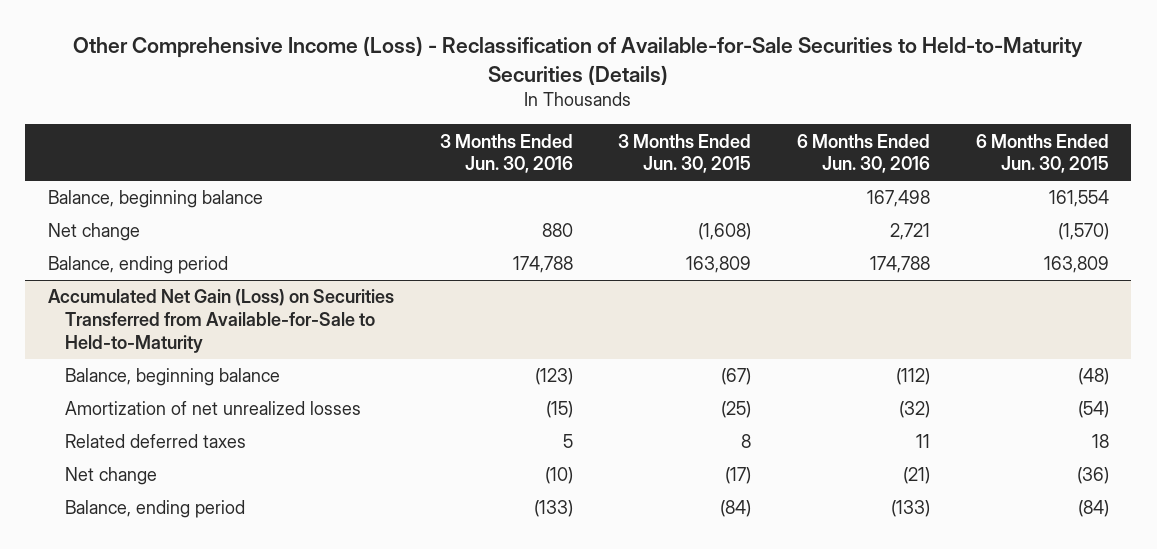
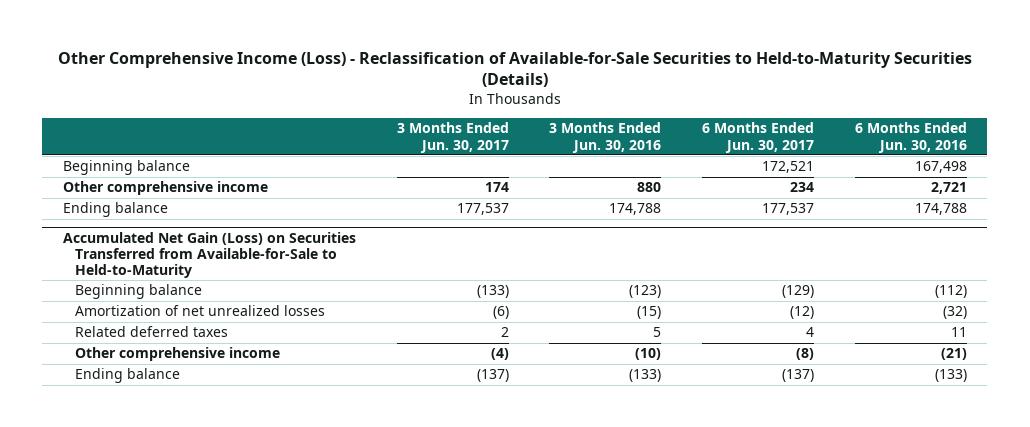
- | 3 Months Ended Jun. 30, 2016 | 3 Months Ended Jun. 30, 2015 | 6 Months Ended Jun. 30, 2016 | 6 Months Ended Jun. 30, 2015
+ | 3 Months Ended Jun. 30, 2017 | 3 Months Ended Jun. 30, 2016 | 6 Months Ended Jun. 30, 2017 | 6 Months Ended Jun. 30, 2016
- Balance, beginning balance | | | 167,498 | 161,554
- Net change | 880 | (1,608) | 2,721 | (1,570)
- Balance, ending period | 174,788 | 163,809 | 174,788 | 163,809
+ Beginning balance | | | 172,521 | 167,498
+ Other comprehensive income | 174 | 880 | 234 | 2,721
+ Ending balance | 177,537 | 174,788 | 177,537 | 174,788
@ Accumulated Net Gain (Loss) on Securities Transferred from Available-for-Sale to Held-to-Maturity
- Balance, beginning balance | (123) | (67) | (112) | (48)
+ Beginning balance | (133) | (123) | (129) | (112)
- Net change | (10) | (17) | (21) | (36)
- Balance, ending period | (133) | (84) | (133) | (84)
+ Other comprehensive income | (4) | (10) | (8) | (21)
+ Ending balance | (137) | (133) | (137) | (133)

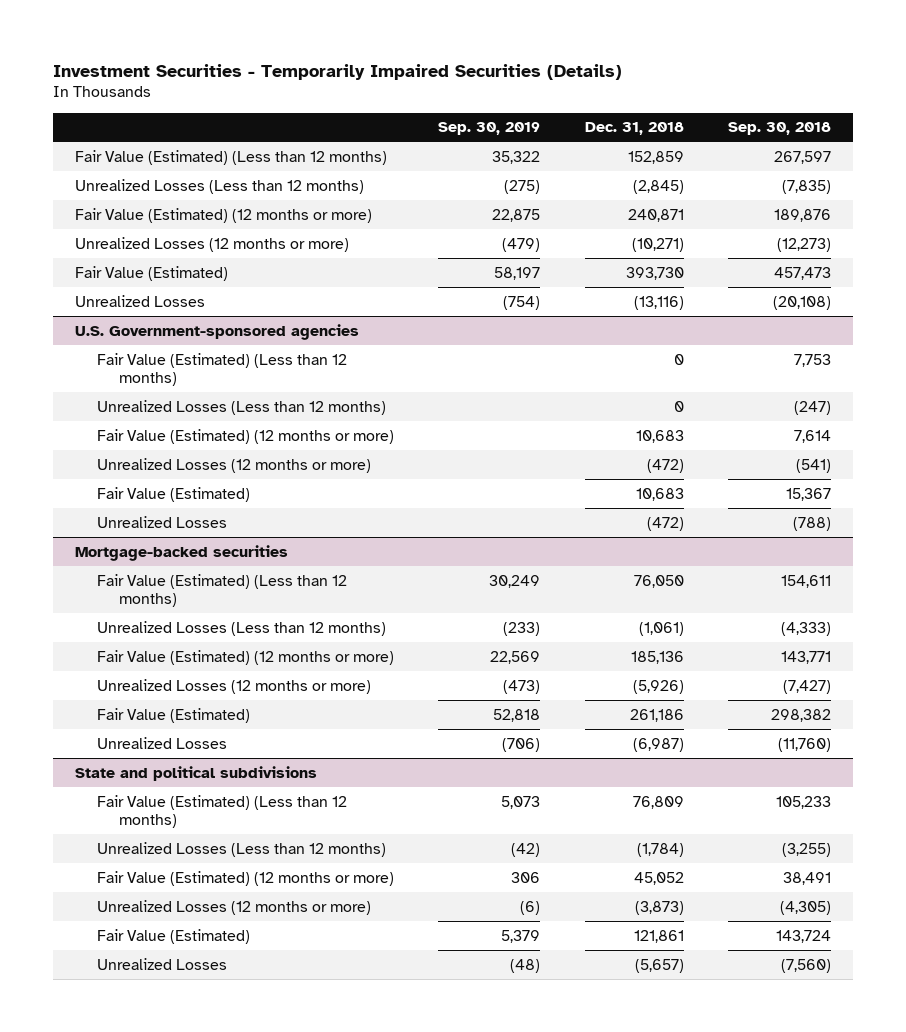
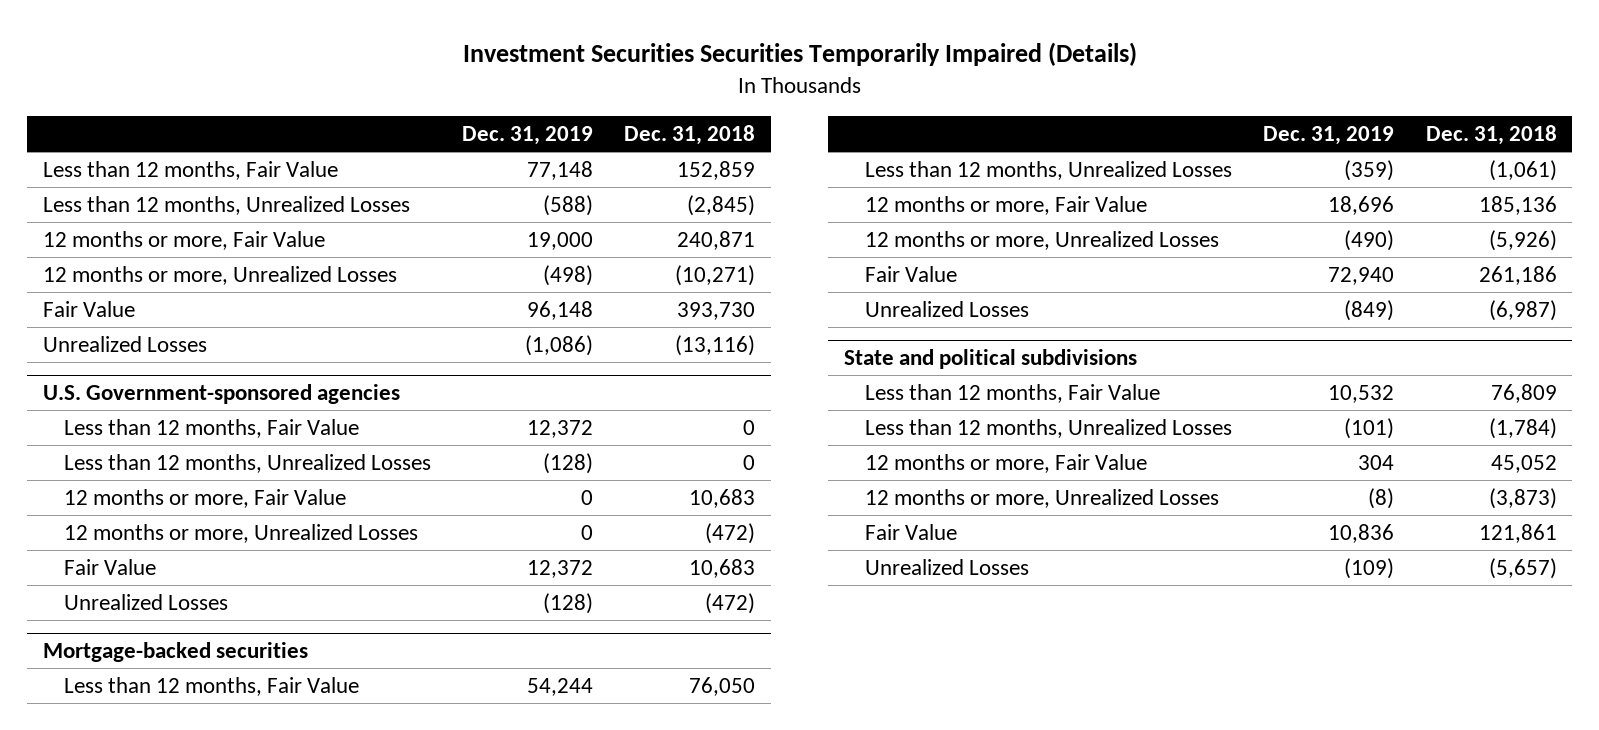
- Investment Securities - Temporarily Impaired Securities (Details)
+ Investment Securities Securities Temporarily Impaired (Details)
- | Sep. 30, 2019 | Dec. 31, 2018 | Sep. 30, 2018
+ | Dec. 31, 2019 | Dec. 31, 2018
- Fair Value (Estimated) (Less than 12 months) | 35,322 | 152,859 | 267,597
- Unrealized Losses (Less than 12 months) | (275) | (2,845) | (7,835)
- Fair Value (Estimated) (12 months or more) | 22,875 | 240,871 | 189,876
- Unrealized Losses (12 months or more) | (479) | (10,271) | (12,273)
- Fair Value (Estimated) | 58,197 | 393,730 | 457,473
+ Less than 12 months, Fair Value | 77,148 | 152,859
+ Less than 12 months, Unrealized Losses | (588) | (2,845)
+ 12 months or more, Fair Value | 19,000 | 240,871
+ 12 months or more, Unrealized Losses | (498) | (10,271)
+ Fair Value | 96,148 | 393,730
@ U.S. Government-sponsored agencies
- Fair Value (Estimated) (Less than 12 months) | | 0 | 7,753
- Unrealized Losses (Less than 12 months) | | 0 | (247)
- Fair Value (Estimated) (12 months or more) | | 10,683 | 7,614
- Unrealized Losses (12 months or more) | | (472) | (541)
- Fair Value (Estimated) | | 10,683 | 15,367
+ Less than 12 months, Fair Value | 12,372 | 0
+ Less than 12 months, Unrealized Losses | (128) | 0
+ 12 months or more, Fair Value | 0 | 10,683
+ 12 months or more, Unrealized Losses | 0 | (472)
+ Fair Value | 12,372 | 10,683
@ Mortgage-backed securities
- Fair Value (Estimated) (Less than 12 months) | 30,249 | 76,050 | 154,611
- Unrealized Losses (Less than 12 months) | (233) | (1,061) | (4,333)
- Fair Value (Estimated) (12 months or more) | 22,569 | 185,136 | 143,771
- Unrealized Losses (12 months or more) | (473) | (5,926) | (7,427)
- Fair Value (Estimated) | 52,818 | 261,186 | 298,382
+ Less than 12 months, Fair Value | 54,244 | 76,050
+ Less than 12 months, Unrealized Losses | (359) | (1,061)
+ 12 months or more, Fair Value | 18,696 | 185,136
+ 12 months or more, Unrealized Losses | (490) | (5,926)
+ Fair Value | 72,940 | 261,186
@ State and political subdivisions
- Fair Value (Estimated) (Less than 12 months) | 5,073 | 76,809 | 105,233
- Unrealized Losses (Less than 12 months) | (42) | (1,784) | (3,255)
- Fair Value (Estimated) (12 months or more) | 306 | 45,052 | 38,491
- Unrealized Losses (12 months or more) | (6) | (3,873) | (4,305)
- Fair Value (Estimated) | 5,379 | 121,861 | 143,724
+ Less than 12 months, Fair Value | 10,532 | 76,809
+ Less than 12 months, Unrealized Losses | (101) | (1,784)
+ 12 months or more, Fair Value | 304 | 45,052
+ 12 months or more, Unrealized Losses | (8) | (3,873)
+ Fair Value | 10,836 | 121,861

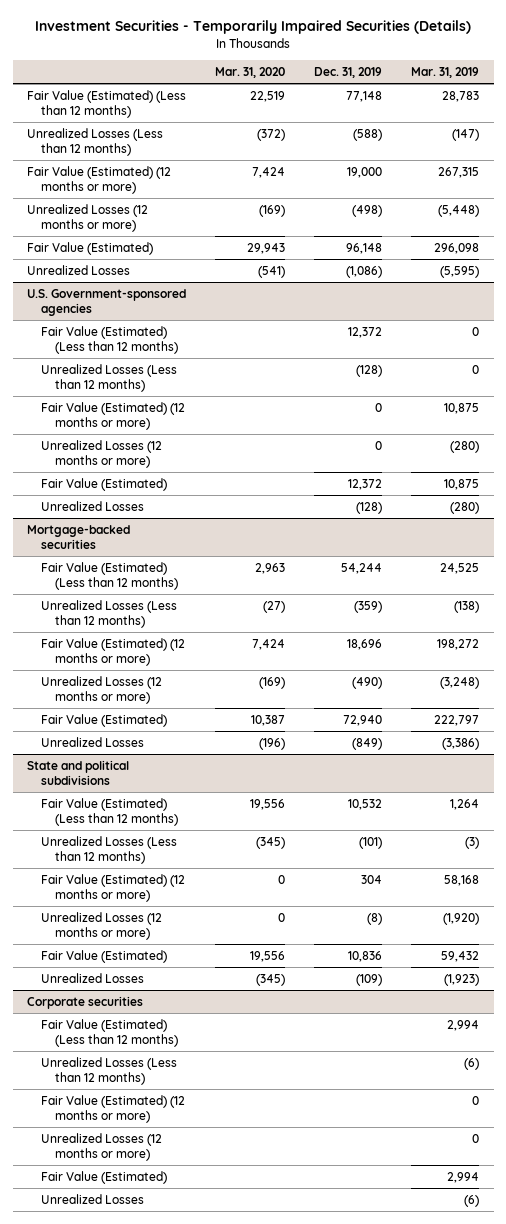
- Investment Securities Securities Temporarily Impaired (Details)
+ Investment Securities - Temporarily Impaired Securities (Details)
- | Dec. 31, 2019 | Dec. 31, 2018
+ | Mar. 31, 2020 | Dec. 31, 2019 | Mar. 31, 2019
- Less than 12 months, Fair Value | 77,148 | 152,859
- Less than 12 months, Unrealized Losses | (588) | (2,845)
- 12 months or more, Fair Value | 19,000 | 240,871
- 12 months or more, Unrealized Losses | (498) | (10,271)
- Fair Value | 96,148 | 393,730
+ Fair Value (Estimated) (Less than 12 months) | 22,519 | 77,148 | 28,783
+ Unrealized Losses (Less than 12 months) | (372) | (588) | (147)
+ Fair Value (Estimated) (12 months or more) | 7,424 | 19,000 | 267,315
+ Unrealized Losses (12 months or more) | (169) | (498) | (5,448)
+ Fair Value (Estimated) | 29,943 | 96,148 | 296,098
@ U.S. Government-sponsored agencies
- Less than 12 months, Fair Value | 12,372 | 0
- Less than 12 months, Unrealized Losses | (128) | 0
- 12 months or more, Fair Value | 0 | 10,683
- 12 months or more, Unrealized Losses | 0 | (472)
- Fair Value | 12,372 | 10,683
+ Fair Value (Estimated) (Less than 12 months) | | 12,372 | 0
+ Unrealized Losses (Less than 12 months) | | (128) | 0
+ Fair Value (Estimated) (12 months or more) | | 0 | 10,875
+ Unrealized Losses (12 months or more) | | 0 | (280)
+ Fair Value (Estimated) | | 12,372 | 10,875
@ Mortgage-backed securities
- Less than 12 months, Fair Value | 54,244 | 76,050
- Less than 12 months, Unrealized Losses | (359) | (1,061)
- 12 months or more, Fair Value | 18,696 | 185,136
- 12 months or more, Unrealized Losses | (490) | (5,926)
- Fair Value | 72,940 | 261,186
+ Fair Value (Estimated) (Less than 12 months) | 2,963 | 54,244 | 24,525
+ Unrealized Losses (Less than 12 months) | (27) | (359) | (138)
+ Fair Value (Estimated) (12 months or more) | 7,424 | 18,696 | 198,272
+ Unrealized Losses (12 months or more) | (169) | (490) | (3,248)
+ Fair Value (Estimated) | 10,387 | 72,940 | 222,797
@ State and political subdivisions
- Less than 12 months, Fair Value | 10,532 | 76,809
- Less than 12 months, Unrealized Losses | (101) | (1,784)
- 12 months or more, Fair Value | 304 | 45,052
- 12 months or more, Unrealized Losses | (8) | (3,873)
- Fair Value | 10,836 | 121,861
+ Fair Value (Estimated) (Less than 12 months) | 19,556 | 10,532 | 1,264
+ Unrealized Losses (Less than 12 months) | (345) | (101) | (3)
+ Fair Value (Estimated) (12 months or more) | 0 | 304 | 58,168
+ Unrealized Losses (12 months or more) | 0 | (8) | (1,920)
+ Fair Value (Estimated) | 19,556 | 10,836 | 59,432
+ Corporate securities
+ Fair Value (Estimated) (Less than 12 months) | | | 2,994
+ Unrealized Losses (Less than 12 months) | | | (6)
+ Fair Value (Estimated) (12 months or more) | | | 0
+ Unrealized Losses (12 months or more) | | | 0
+ Fair Value (Estimated) | | | 2,994
+ Unrealized Losses | | | (6)

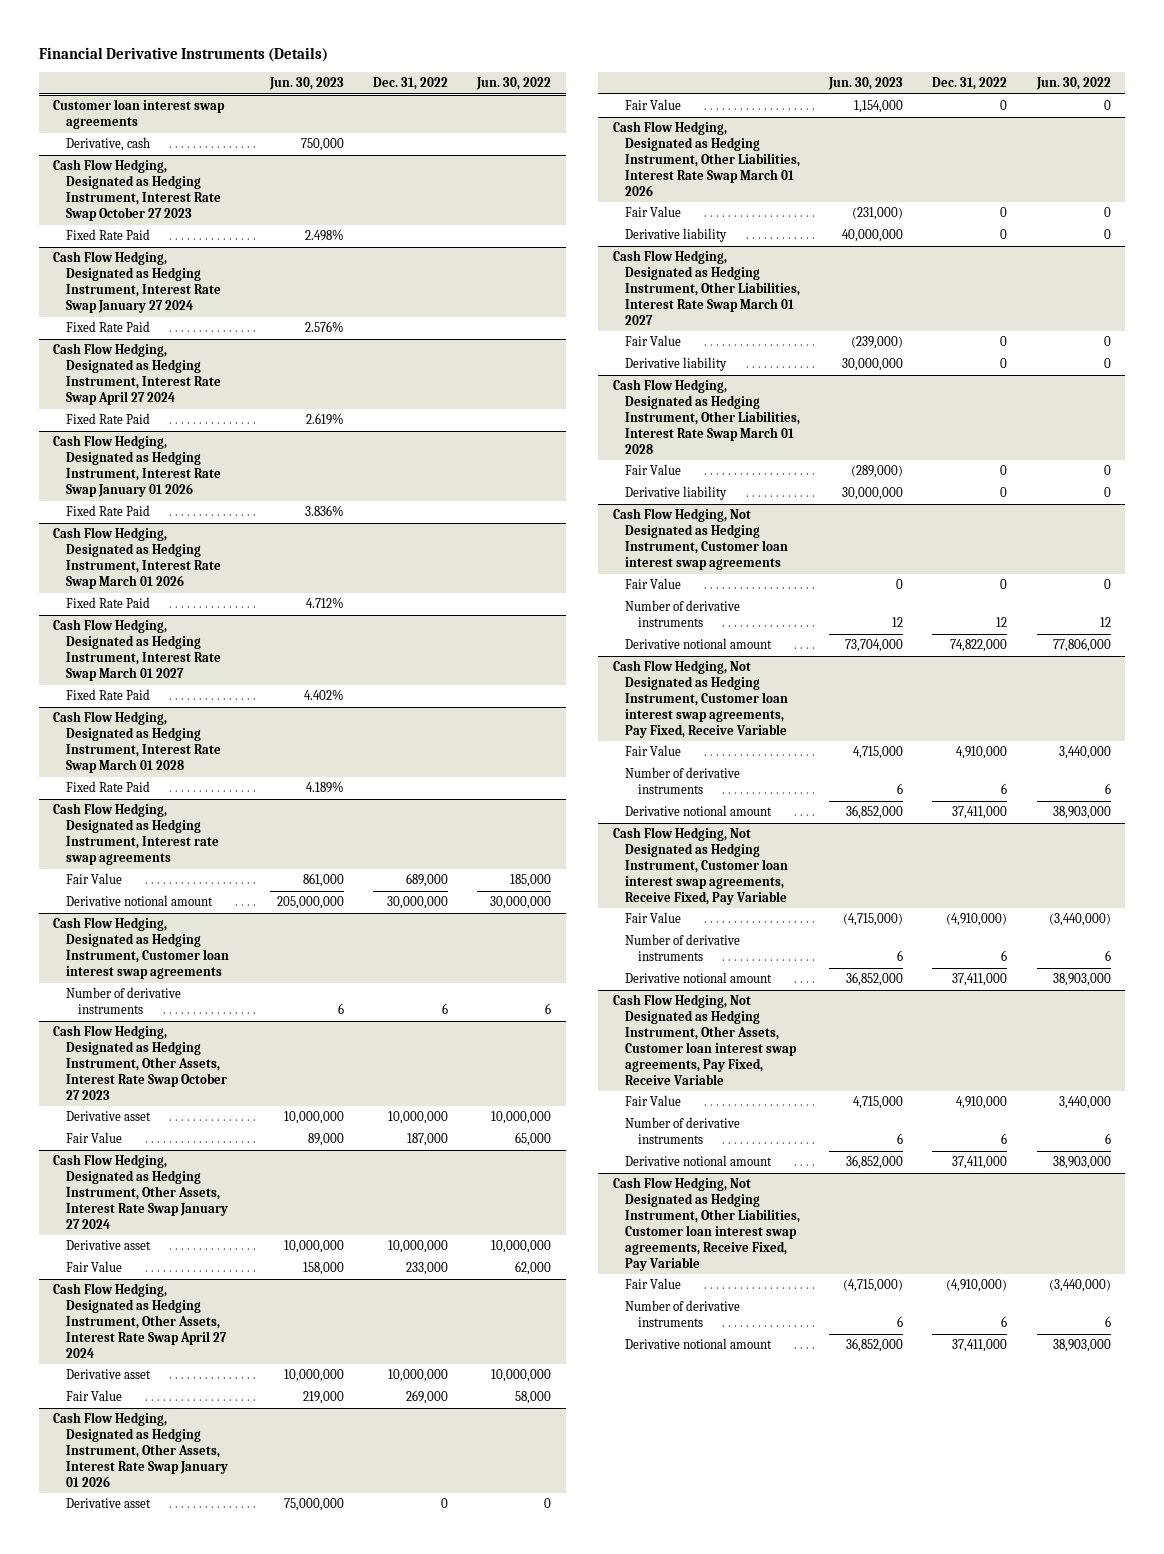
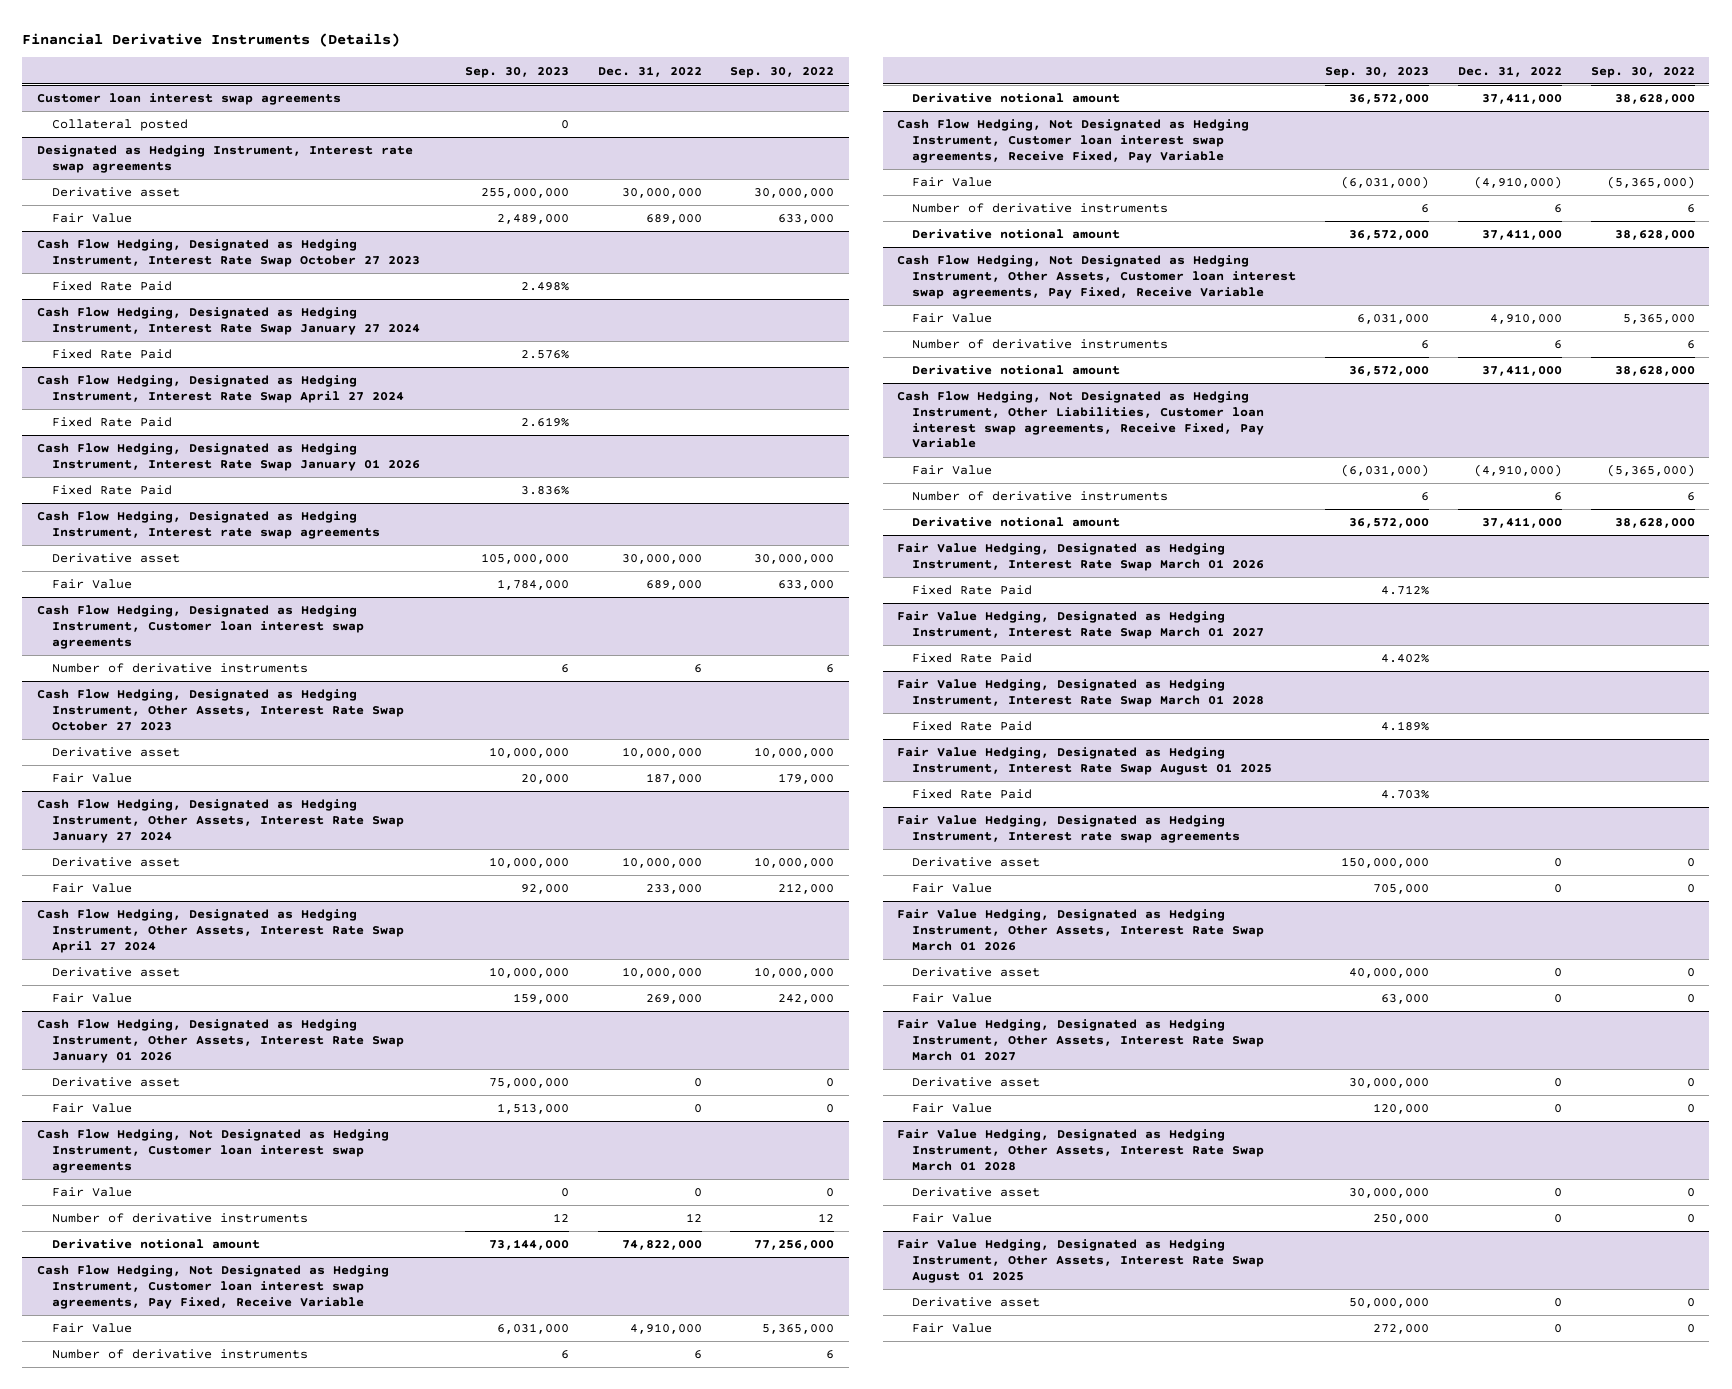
- | Jun. 30, 2023 | Dec. 31, 2022 | Jun. 30, 2022
+ | Sep. 30, 2023 | Dec. 31, 2022 | Sep. 30, 2022
@ Customer loan interest swap agreements
- Derivative, cash | 750,000 | |
+ Collateral posted | 0 | |
+ Designated as Hedging Instrument, Interest rate swap agreements
+ Derivative asset | 255,000,000 | 30,000,000 | 30,000,000
+ Fair Value | 2,489,000 | 689,000 | 633,000
- Cash Flow Hedging, Designated as Hedging Instrument, Interest Rate Swap March 01 2026
- Fixed Rate Paid | 4.712% | |
- Cash Flow Hedging, Designated as Hedging Instrument, Interest Rate Swap March 01 2027
- Fixed Rate Paid | 4.402% | |
- Cash Flow Hedging, Designated as Hedging Instrument, Interest Rate Swap March 01 2028
- Fixed Rate Paid | 4.189% | |
@ Cash Flow Hedging, Designated as Hedging Instrument, Interest rate swap agreements
+ Derivative asset | 105,000,000 | 30,000,000 | 30,000,000
- Derivative notional amount | 205,000,000 | 30,000,000 | 30,000,000
- Cash Flow Hedging, Designated as Hedging Instrument, Other Liabilities, Interest Rate Swap March 01 2026
- Fair Value | (231,000) | 0 | 0
- Derivative liability | 40,000,000 | 0 | 0
- Cash Flow Hedging, Designated as Hedging Instrument, Other Liabilities, Interest Rate Swap March 01 2027
- Fair Value | (239,000) | 0 | 0
- Derivative liability | 30,000,000 | 0 | 0
- Cash Flow Hedging, Designated as Hedging Instrument, Other Liabilities, Interest Rate Swap March 01 2028
- Fair Value | (289,000) | 0 | 0
- Derivative liability | 30,000,000 | 0 | 0
+ Fair Value Hedging, Designated as Hedging Instrument, Interest Rate Swap March 01 2026
+ Fixed Rate Paid | 4.712% | |
+ Fair Value Hedging, Designated as Hedging Instrument, Interest Rate Swap March 01 2027
+ Fixed Rate Paid | 4.402% | |
+ Fair Value Hedging, Designated as Hedging Instrument, Interest Rate Swap March 01 2028
+ Fixed Rate Paid | 4.189% | |
+ Fair Value Hedging, Designated as Hedging Instrument, Interest Rate Swap August 01 2025
+ Fixed Rate Paid | 4.703% | |
+ Fair Value Hedging, Designated as Hedging Instrument, Interest rate swap agreements
+ Derivative asset | 150,000,000 | 0 | 0
+ Fair Value | 705,000 | 0 | 0
+ Fair Value Hedging, Designated as Hedging Instrument, Other Assets, Interest Rate Swap March 01 2026
+ Derivative asset | 40,000,000 | 0 | 0
+ Fair Value | 63,000 | 0 | 0
+ Fair Value Hedging, Designated as Hedging Instrument, Other Assets, Interest Rate Swap March 01 2027
+ Derivative asset | 30,000,000 | 0 | 0
+ Fair Value | 120,000 | 0 | 0
+ Fair Value Hedging, Designated as Hedging Instrument, Other Assets, Interest Rate Swap March 01 2028
+ Derivative asset | 30,000,000 | 0 | 0
+ Fair Value | 250,000 | 0 | 0
+ Fair Value Hedging, Designated as Hedging Instrument, Other Assets, Interest Rate Swap August 01 2025
+ Derivative asset | 50,000,000 | 0 | 0
+ Fair Value | 272,000 | 0 | 0

